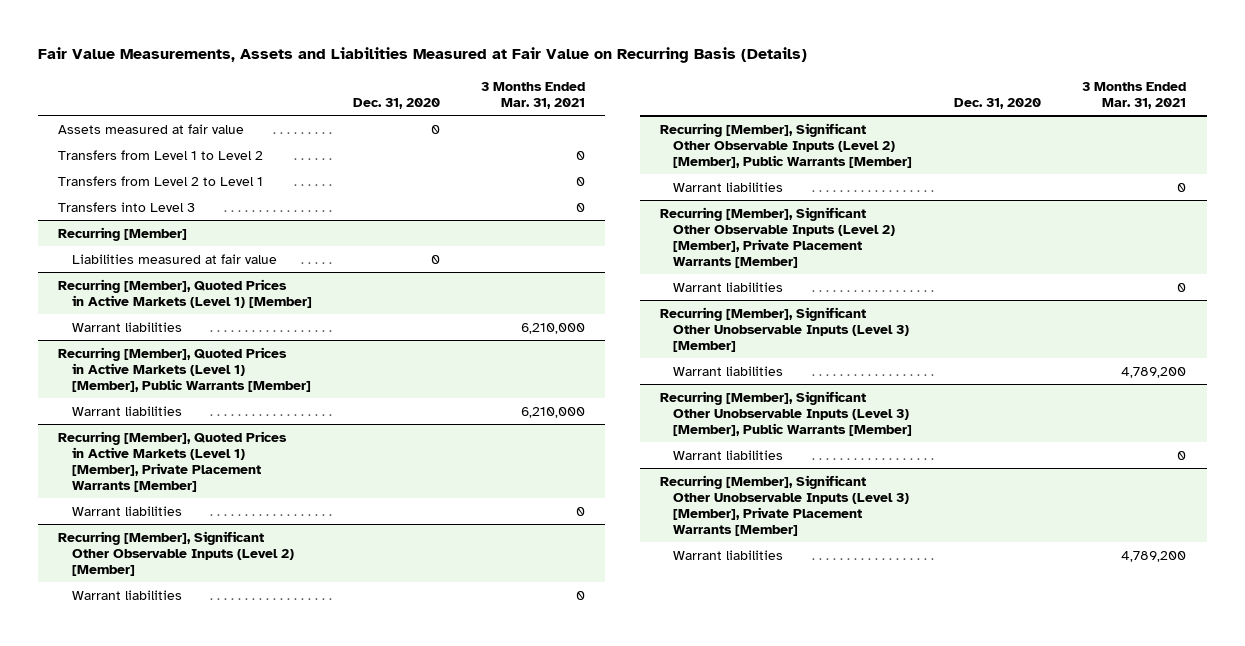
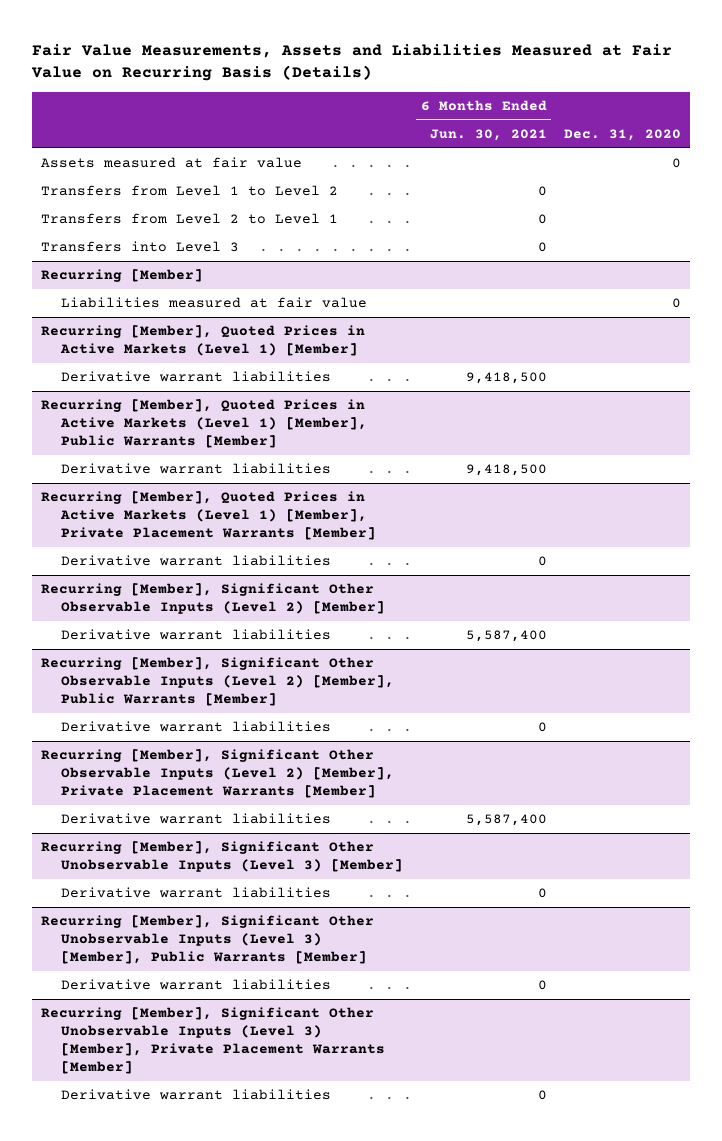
- | Dec. 31, 2020 | 3 Months Ended Mar. 31, 2021
+ | 6 Months Ended Jun. 30, 2021 | Dec. 31, 2020
@ Recurring [Member], Quoted Prices in Active Markets (Level 1) [Member]
- Warrant liabilities | | 6,210,000
+ Derivative warrant liabilities | 9,418,500 |
@ Recurring [Member], Quoted Prices in Active Markets (Level 1) [Member], Public Warrants [Member]
- Warrant liabilities | | 6,210,000
+ Derivative warrant liabilities | 9,418,500 |
@ Recurring [Member], Quoted Prices in Active Markets (Level 1) [Member], Private Placement Warrants [Member]
- Warrant liabilities | | 0
+ Derivative warrant liabilities | 0 |
@ Recurring [Member], Significant Other Observable Inputs (Level 2) [Member]
- Warrant liabilities | | 0
+ Derivative warrant liabilities | 5,587,400 |
@ Recurring [Member], Significant Other Observable Inputs (Level 2) [Member], Public Warrants [Member]
- Warrant liabilities | | 0
+ Derivative warrant liabilities | 0 |
@ Recurring [Member], Significant Other Observable Inputs (Level 2) [Member], Private Placement Warrants [Member]
- Warrant liabilities | | 0
+ Derivative warrant liabilities | 5,587,400 |
@ Recurring [Member], Significant Other Unobservable Inputs (Level 3) [Member]
- Warrant liabilities | | 4,789,200
+ Derivative warrant liabilities | 0 |
@ Recurring [Member], Significant Other Unobservable Inputs (Level 3) [Member], Public Warrants [Member]
- Warrant liabilities | | 0
+ Derivative warrant liabilities | 0 |
@ Recurring [Member], Significant Other Unobservable Inputs (Level 3) [Member], Private Placement Warrants [Member]
- Warrant liabilities | | 4,789,200
+ Derivative warrant liabilities | 0 |

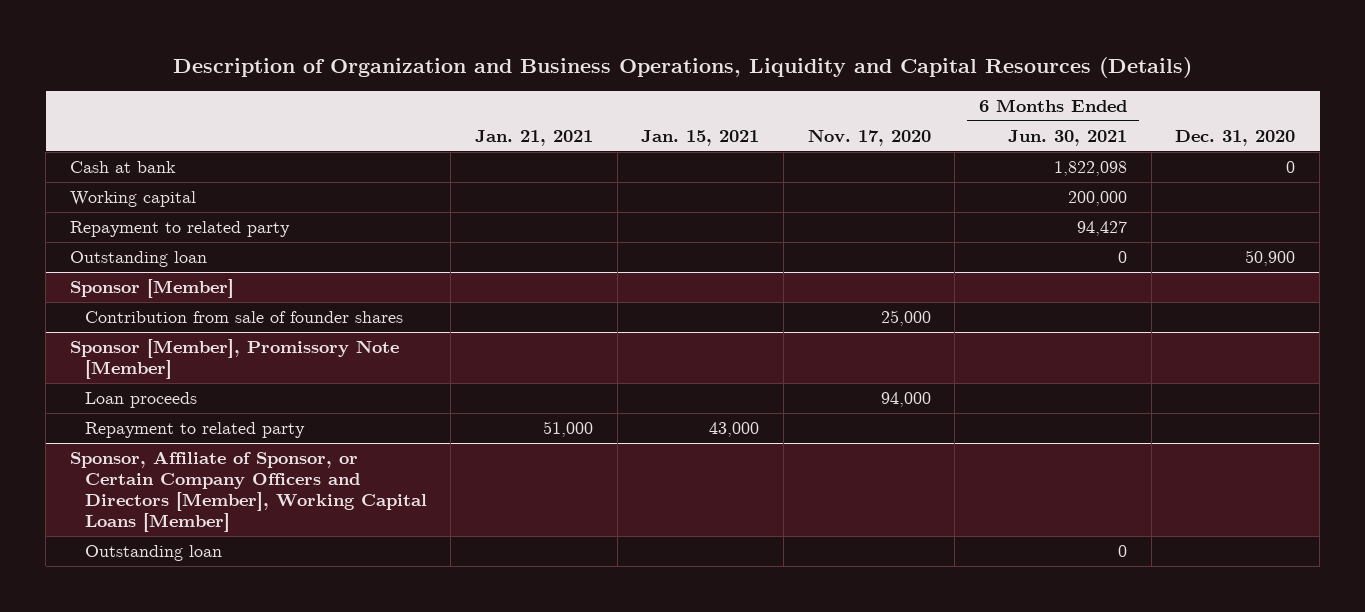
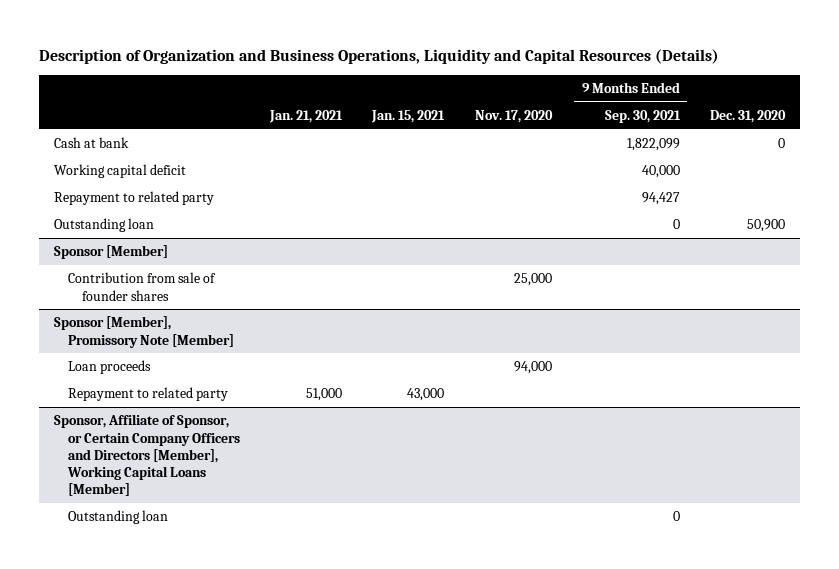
- | Jan. 21, 2021 | Jan. 15, 2021 | Nov. 17, 2020 | 6 Months Ended Jun. 30, 2021 | Dec. 31, 2020
+ | Jan. 21, 2021 | Jan. 15, 2021 | Nov. 17, 2020 | 9 Months Ended Sep. 30, 2021 | Dec. 31, 2020
- Working capital | | | | 200,000 |
+ Working capital deficit | | | | 40,000 |

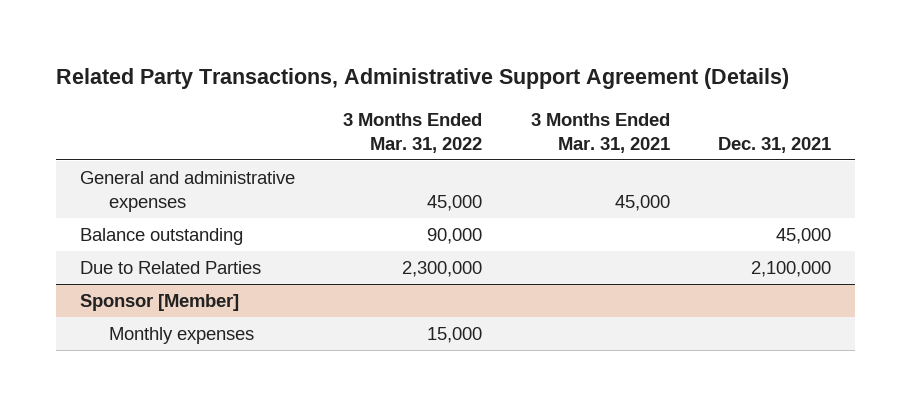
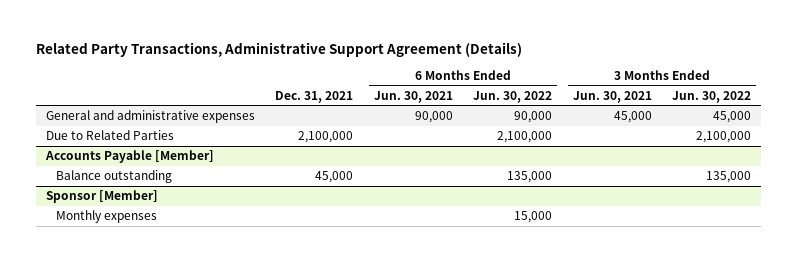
- | 3 Months Ended Mar. 31, 2022 | 3 Months Ended Mar. 31, 2021 | Dec. 31, 2021
+ | Dec. 31, 2021 | 6 Months Ended Jun. 30, 2021 | 6 Months Ended Jun. 30, 2022 | 3 Months Ended Jun. 30, 2021 | 3 Months Ended Jun. 30, 2022
- Balance outstanding | 90,000 | | 45,000
+ Accounts Payable [Member]
+ Balance outstanding | 45,000 | | 135,000 | | 135,000

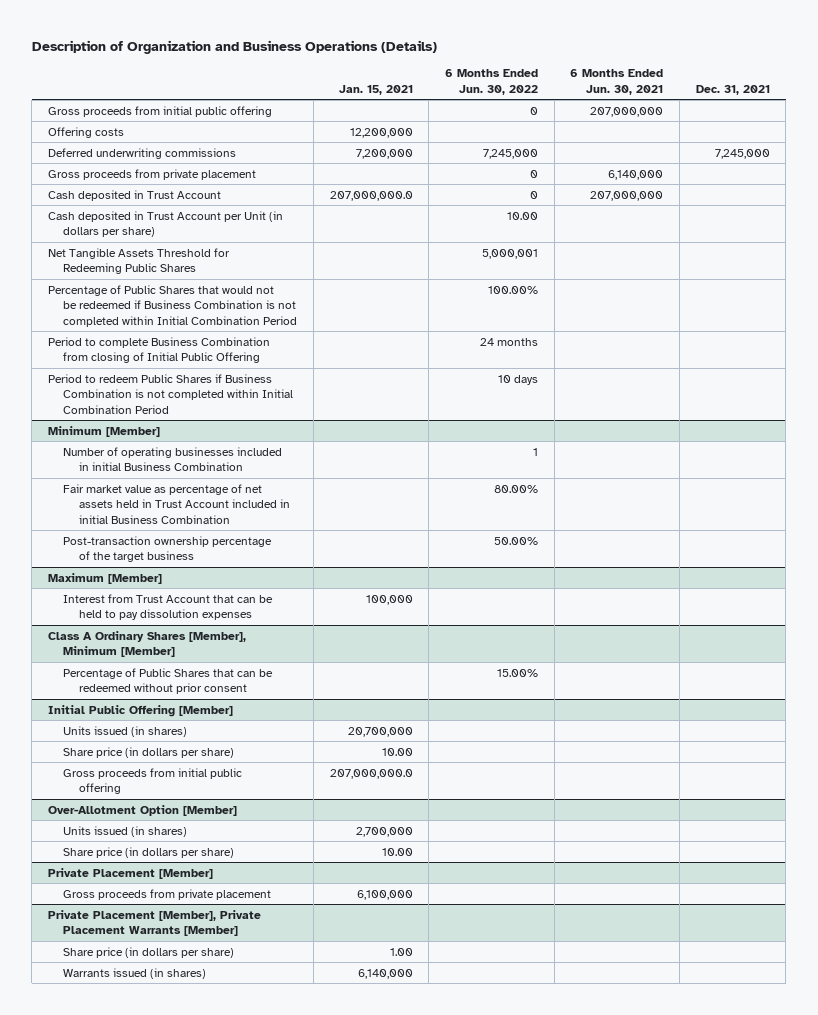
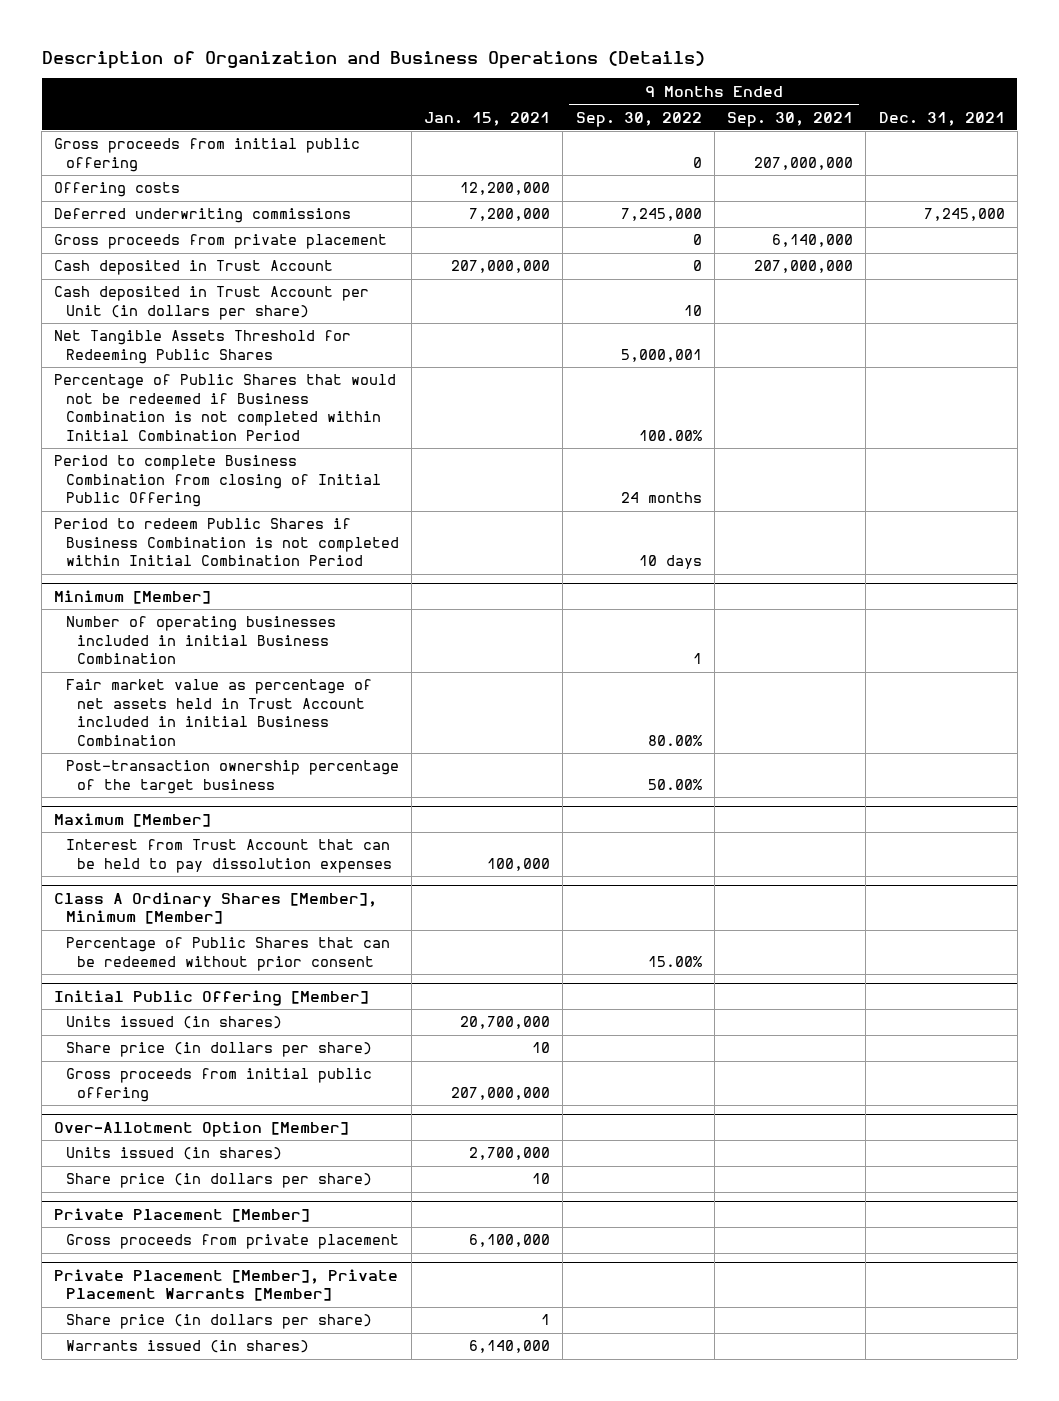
- | Jan. 15, 2021 | 6 Months Ended Jun. 30, 2022 | 6 Months Ended Jun. 30, 2021 | Dec. 31, 2021
+ | Jan. 15, 2021 | 9 Months Ended Sep. 30, 2022 | 9 Months Ended Sep. 30, 2021 | Dec. 31, 2021
- Cash deposited in Trust Account | 207,000,000.0 | 0 | 207,000,000 |
+ Cash deposited in Trust Account | 207,000,000 | 0 | 207,000,000 |
@ Initial Public Offering [Member]
- Share price (in dollars per share) | 10.00 | | |
- Gross proceeds from initial public offering | 207,000,000.0 | | |
+ Share price (in dollars per share) | 10 | | |
+ Gross proceeds from initial public offering | 207,000,000 | | |
@ Over-Allotment Option [Member]
- Share price (in dollars per share) | 10.00 | | |
+ Share price (in dollars per share) | 10 | | |
@ Private Placement [Member], Private Placement Warrants [Member]
- Share price (in dollars per share) | 1.00 | | |
+ Share price (in dollars per share) | 1 | | |

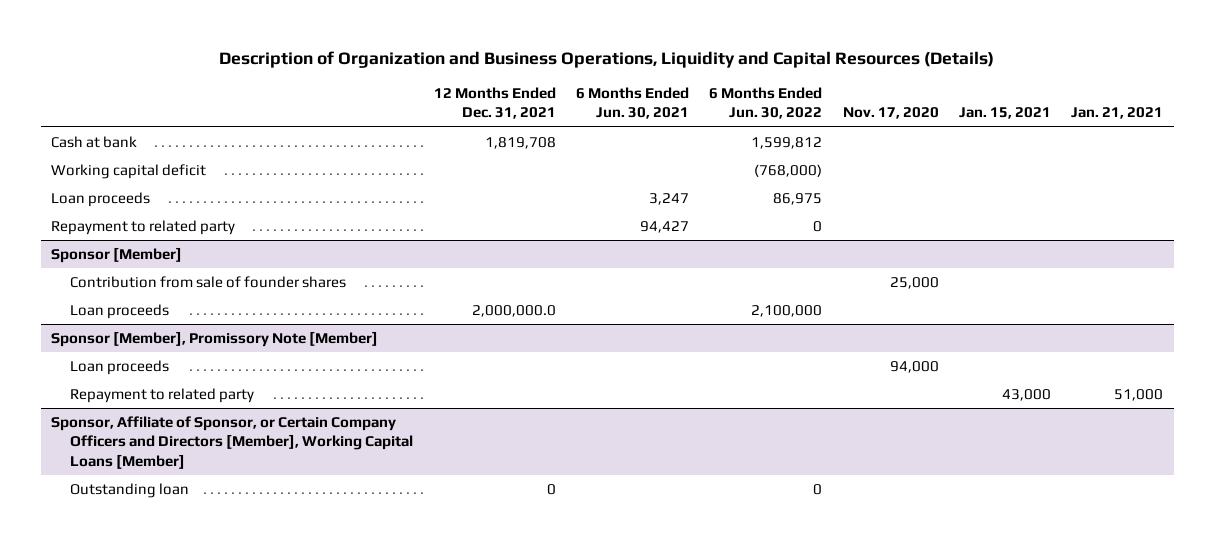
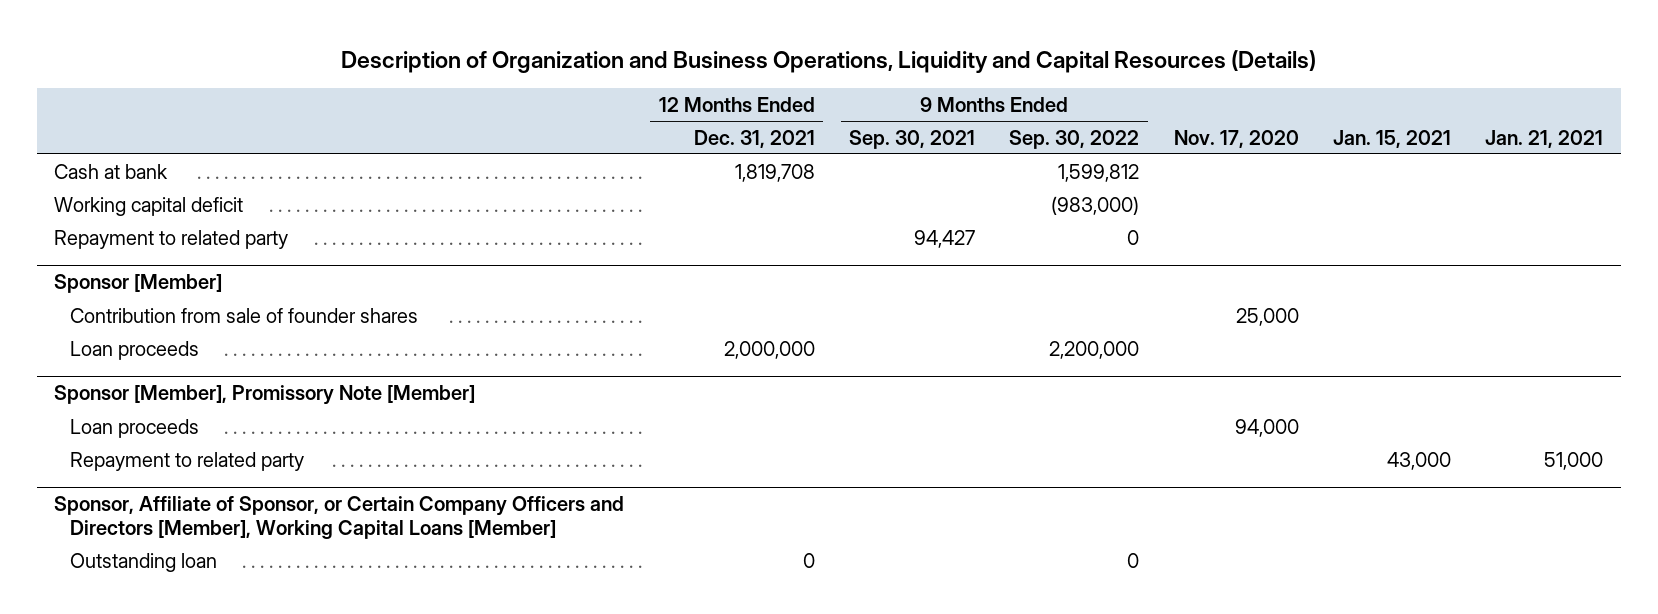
- | 12 Months Ended Dec. 31, 2021 | 6 Months Ended Jun. 30, 2021 | 6 Months Ended Jun. 30, 2022 | Nov. 17, 2020 | Jan. 15, 2021 | Jan. 21, 2021
+ | 12 Months Ended Dec. 31, 2021 | 9 Months Ended Sep. 30, 2021 | 9 Months Ended Sep. 30, 2022 | Nov. 17, 2020 | Jan. 15, 2021 | Jan. 21, 2021
- Loan proceeds | | 3,247 | 86,975 | | |
@ Sponsor [Member]
- Loan proceeds | 2,000,000.0 | | 2,100,000 | | |
+ Loan proceeds | 2,000,000 | | 2,200,000 | | |

